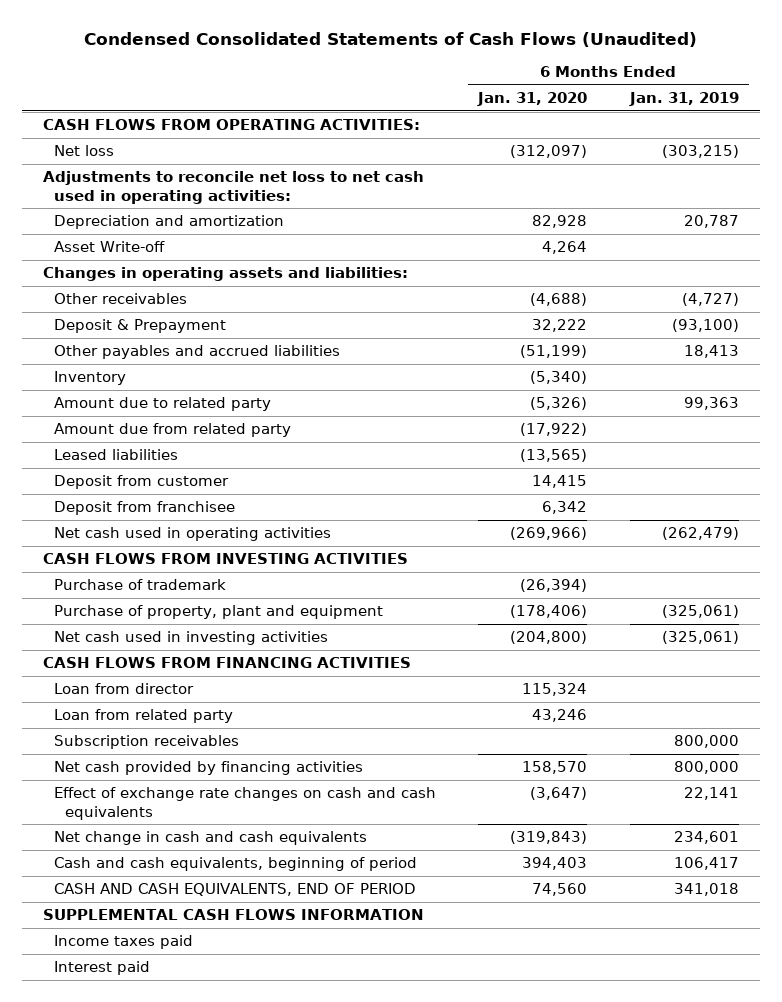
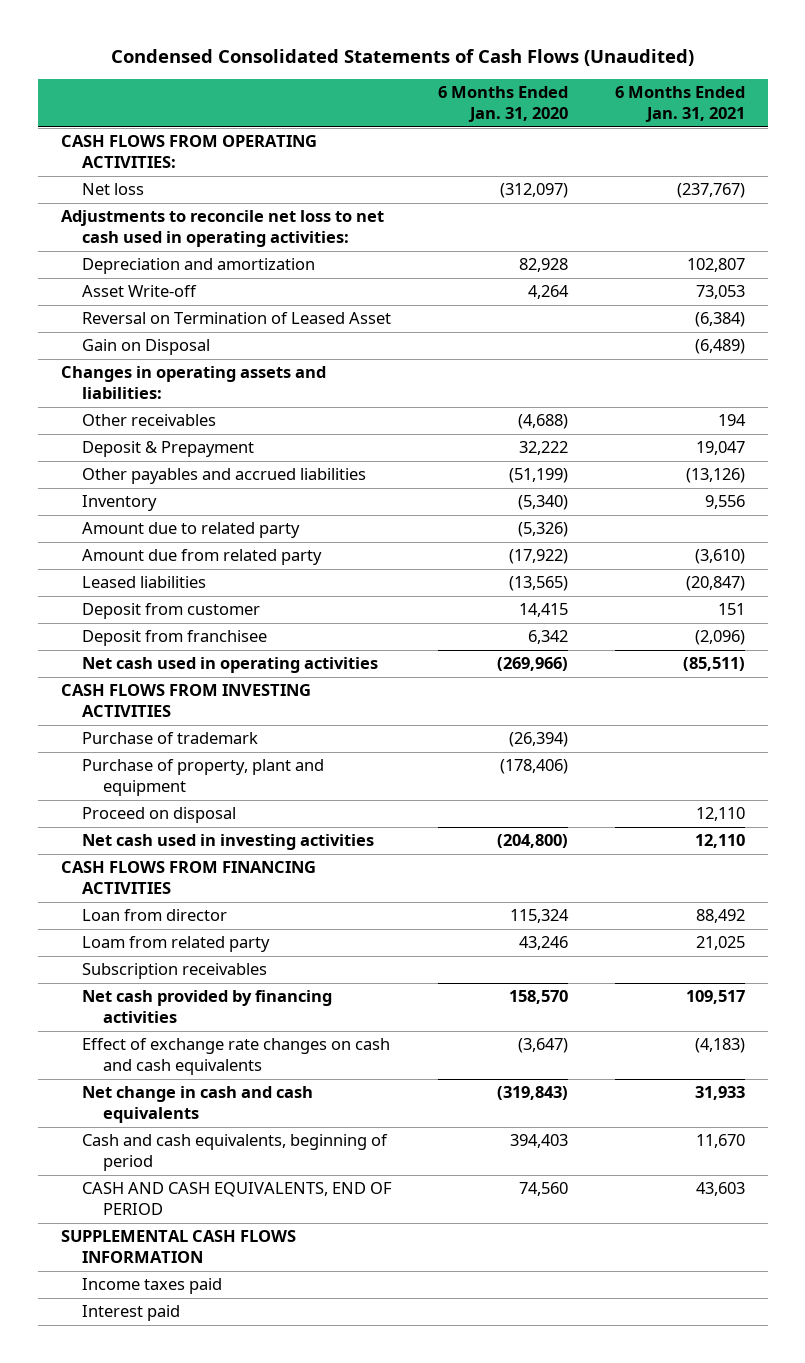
- | 6 Months Ended Jan. 31, 2020 | 6 Months Ended Jan. 31, 2019
+ | 6 Months Ended Jan. 31, 2020 | 6 Months Ended Jan. 31, 2021
+ Reversal on Termination of Leased Asset | | (6,384)
+ Gain on Disposal | | (6,489)
+ Proceed on disposal | | 12,110
- Loan from related party | 43,246 |
+ Loam from related party | 43,246 | 21,025

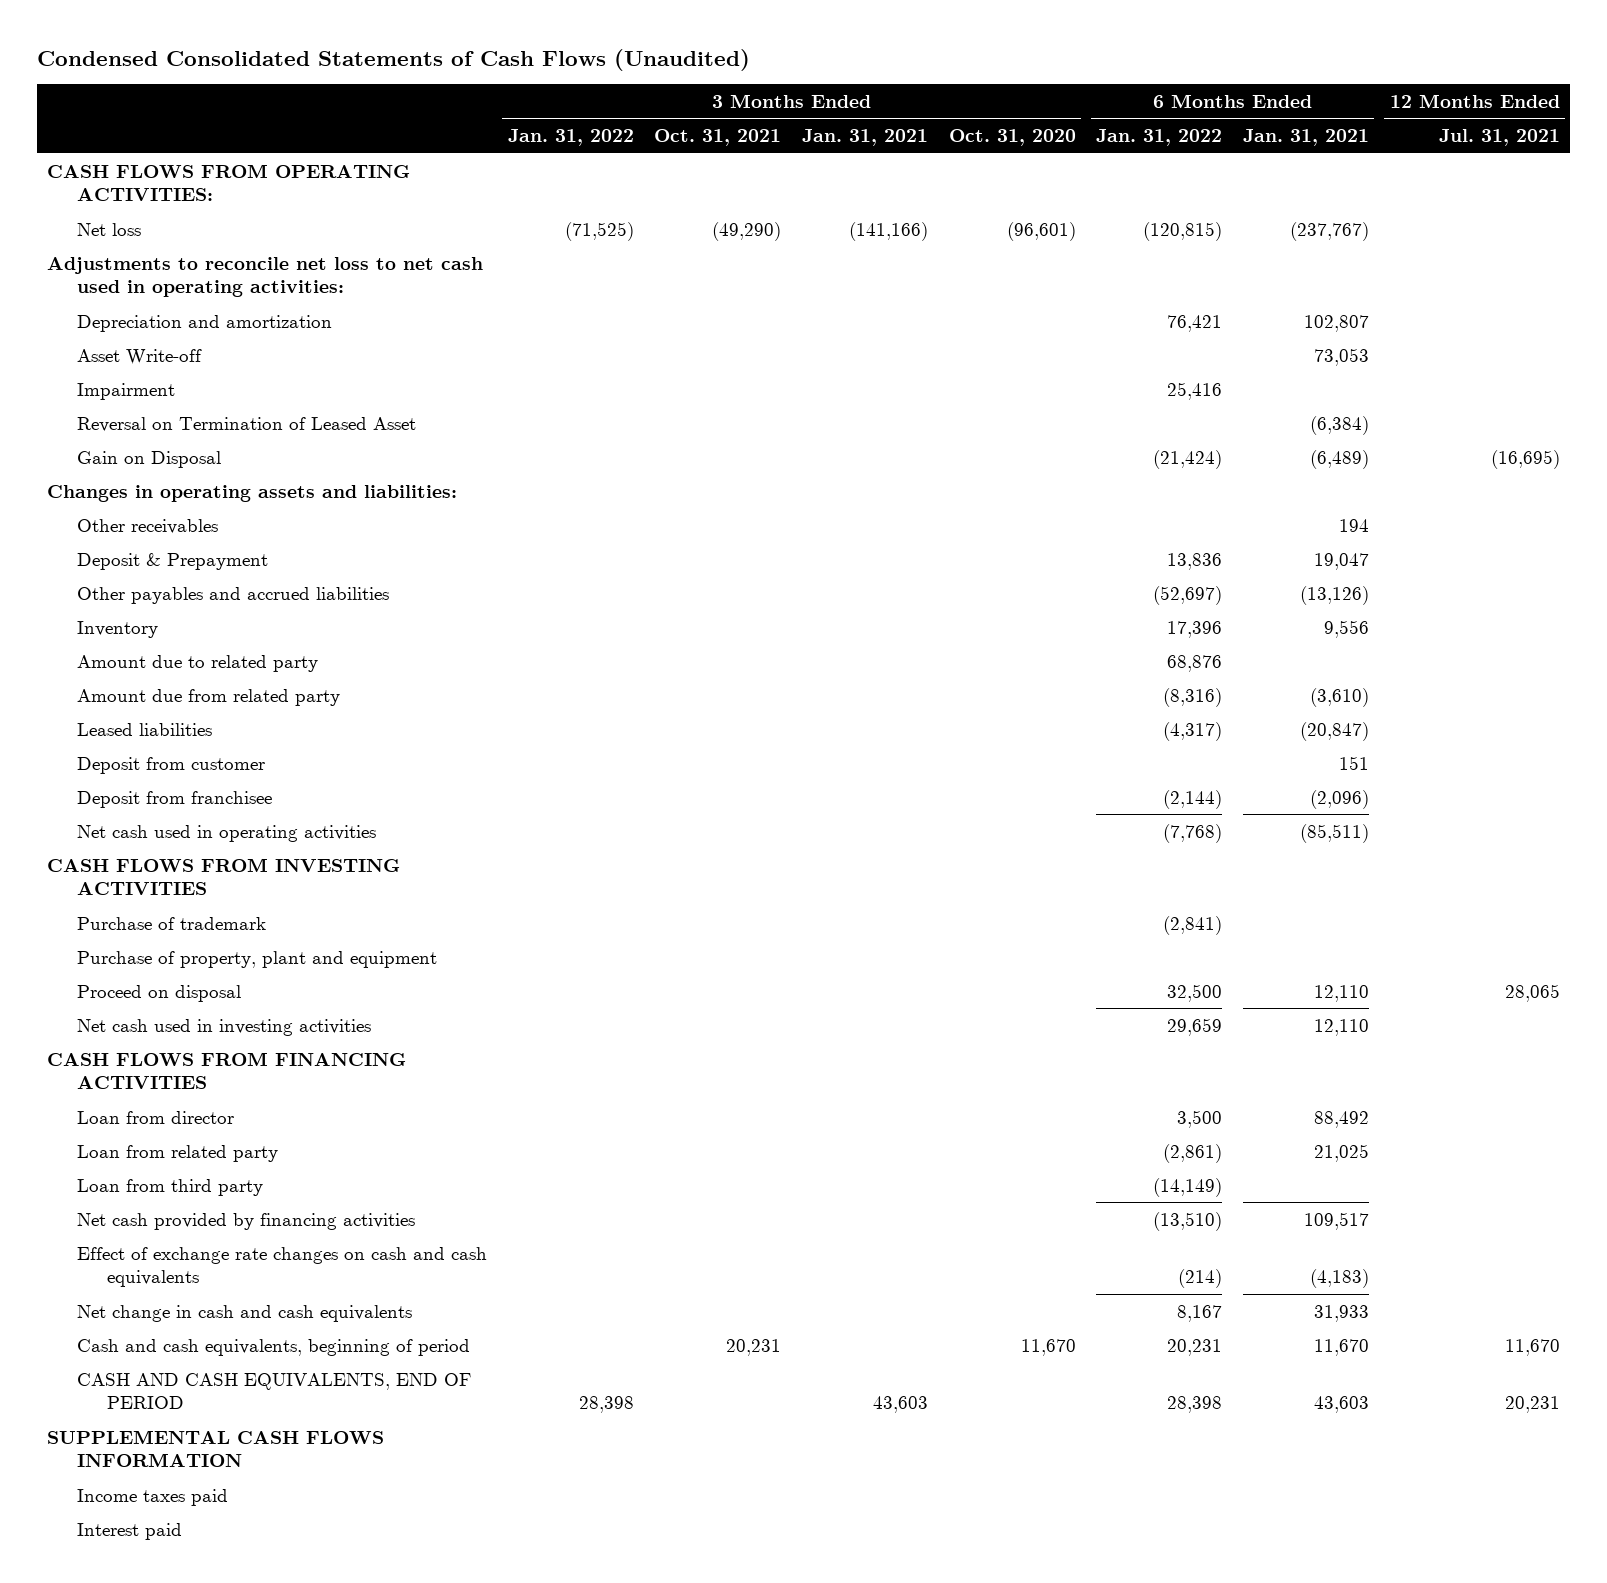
- | 6 Months Ended Jan. 31, 2020 | 6 Months Ended Jan. 31, 2021
+ | 3 Months Ended Jan. 31, 2022 | 3 Months Ended Oct. 31, 2021 | 3 Months Ended Jan. 31, 2021 | 3 Months Ended Oct. 31, 2020 | 6 Months Ended Jan. 31, 2022 | 6 Months Ended Jan. 31, 2021 | 12 Months Ended Jul. 31, 2021
+ Impairment | | | | | 25,416 | |
- Loam from related party | 43,246 | 21,025
- Subscription receivables
+ Loan from related party | | | | | (2,861) | 21,025 |
+ Loan from third party | | | | | (14,149) | |

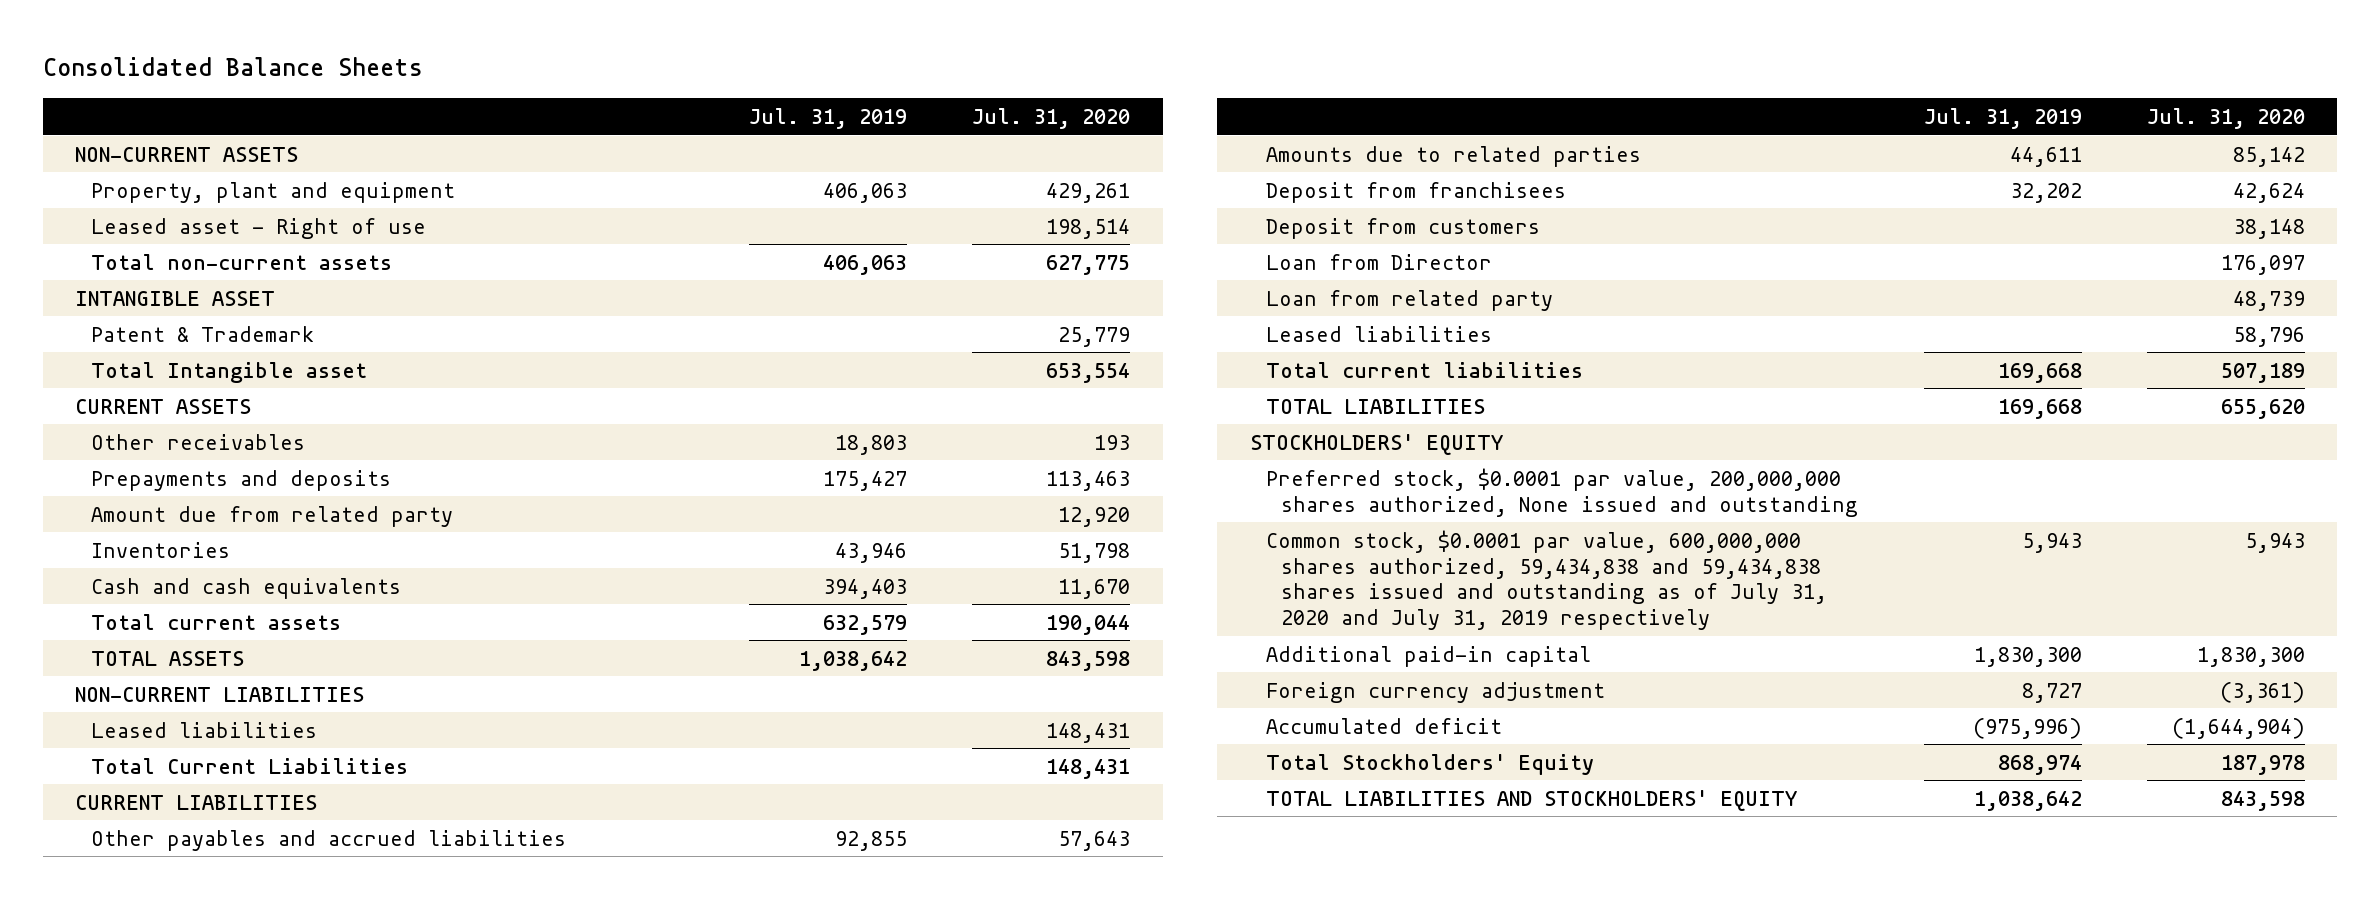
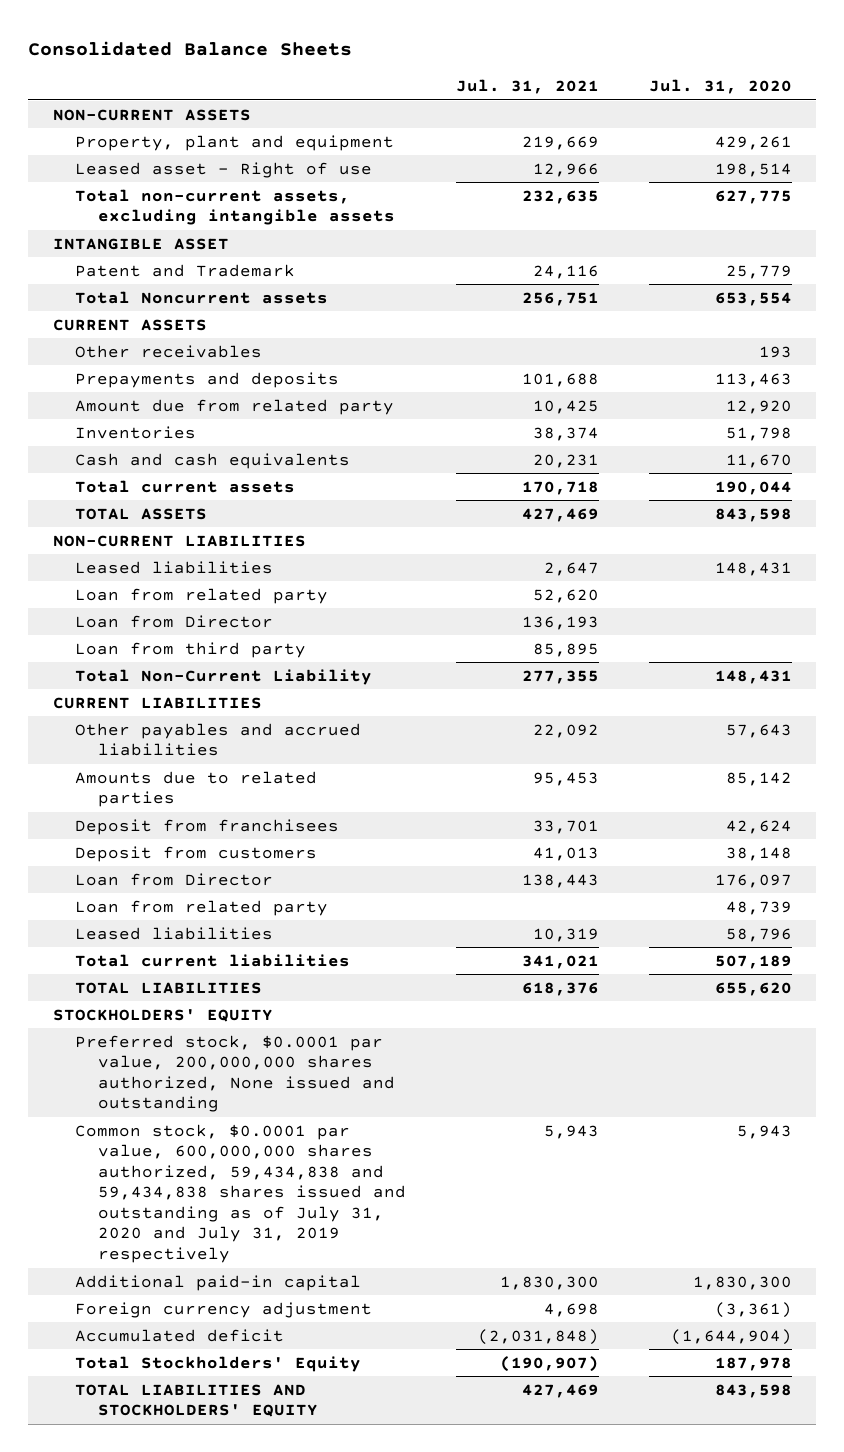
- | Jul. 31, 2019 | Jul. 31, 2020
+ | Jul. 31, 2021 | Jul. 31, 2020
- Total non-current assets | 406,063 | 627,775
+ Total non-current assets, excluding intangible assets | 232,635 | 627,775
- Patent & Trademark | | 25,779
- Total Intangible asset | | 653,554
+ Patent and Trademark | 24,116 | 25,779
+ Total Noncurrent assets | 256,751 | 653,554
- Total Current Liabilities | | 148,431
+ Loan from related party | 52,620 |
+ Loan from Director | 136,193 |
+ Loan from third party | 85,895 |
+ Total Non-Current Liability | 277,355 | 148,431

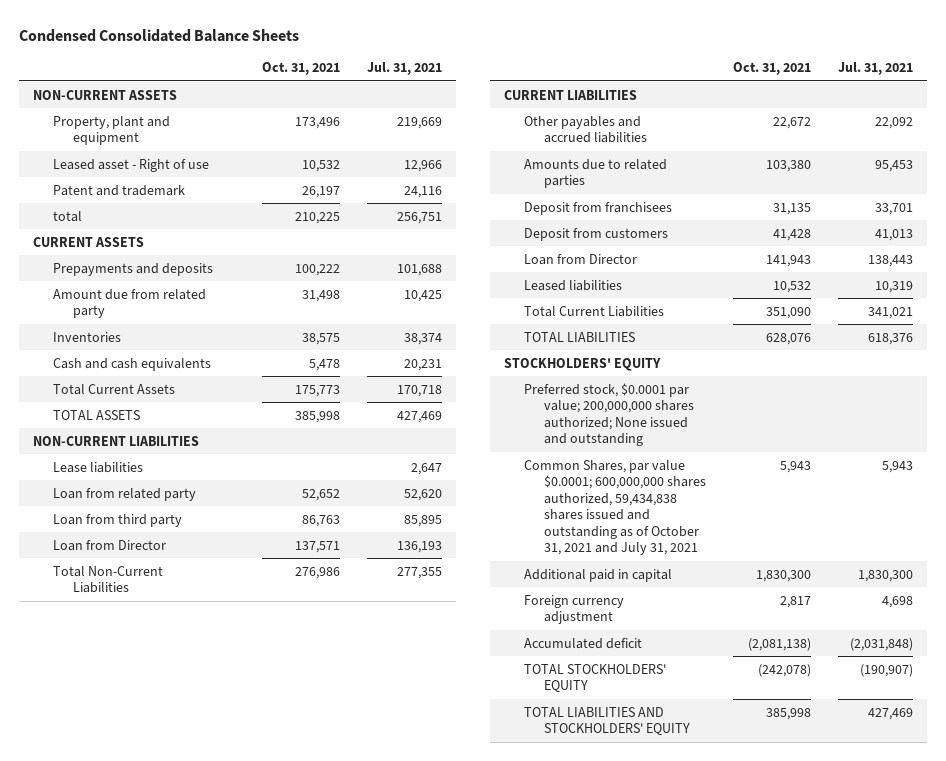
- Consolidated Balance Sheets
+ Condensed Consolidated Balance Sheets
- | Jul. 31, 2021 | Jul. 31, 2020
+ | Oct. 31, 2021 | Jul. 31, 2021
- Total non-current assets, excluding intangible assets | 232,635 | 627,775
- INTANGIBLE ASSET
- Patent and Trademark | 24,116 | 25,779
- Total Noncurrent assets | 256,751 | 653,554
+ Patent and trademark | 26,197 | 24,116
+ total | 210,225 | 256,751
- Other receivables | | 193
- Total current assets | 170,718 | 190,044
+ Total Current Assets | 175,773 | 170,718
- Leased liabilities | 2,647 | 148,431
+ Lease liabilities | | 2,647
- Total Non-Current Liability | 277,355 | 148,431
moved down: Loan from Director | 137,571 | 136,193
+ Total Non-Current Liabilities | 276,986 | 277,355
- Loan from related party | | 48,739
- Total current liabilities | 341,021 | 507,189
+ Total Current Liabilities | 351,090 | 341,021
- Preferred stock, $0.0001 par value, 200,000,000 shares authorized, None issued and outstanding
- Common stock, $0.0001 par value, 600,000,000 shares authorized, 59,434,838 and 59,434,838 shares issued and outstanding as of July 31, 2020 and July 31, 2019 respectively | 5,943 | 5,943
- Additional paid-in capital | 1,830,300 | 1,830,300
+ Preferred stock, $0.0001 par value; 200,000,000 shares authorized; None issued and outstanding
+ Common Shares, par value $0.0001; 600,000,000 shares authorized, 59,434,838 shares issued and outstanding as of October 31, 2021 and July 31, 2021 | 5,943 | 5,943
+ Additional paid in capital | 1,830,300 | 1,830,300
- Total Stockholders' Equity | (190,907) | 187,978
+ TOTAL STOCKHOLDERS' EQUITY | (242,078) | (190,907)

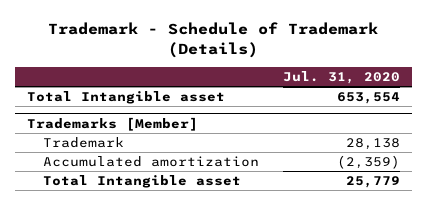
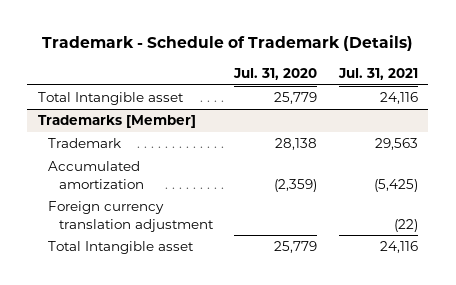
- | Jul. 31, 2020
+ | Jul. 31, 2020 | Jul. 31, 2021
- Total Intangible asset | 653,554
+ Total Intangible asset | 25,779 | 24,116
@ Trademarks [Member]
+ Foreign currency translation adjustment | | (22)

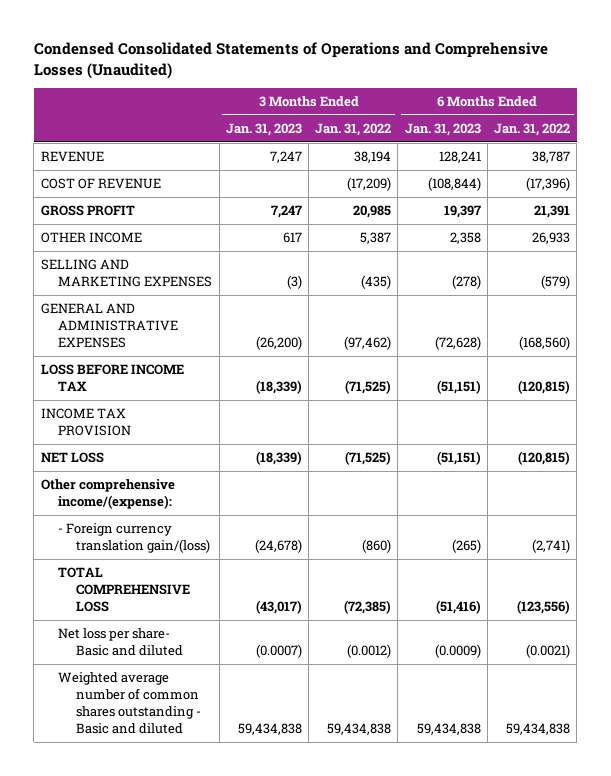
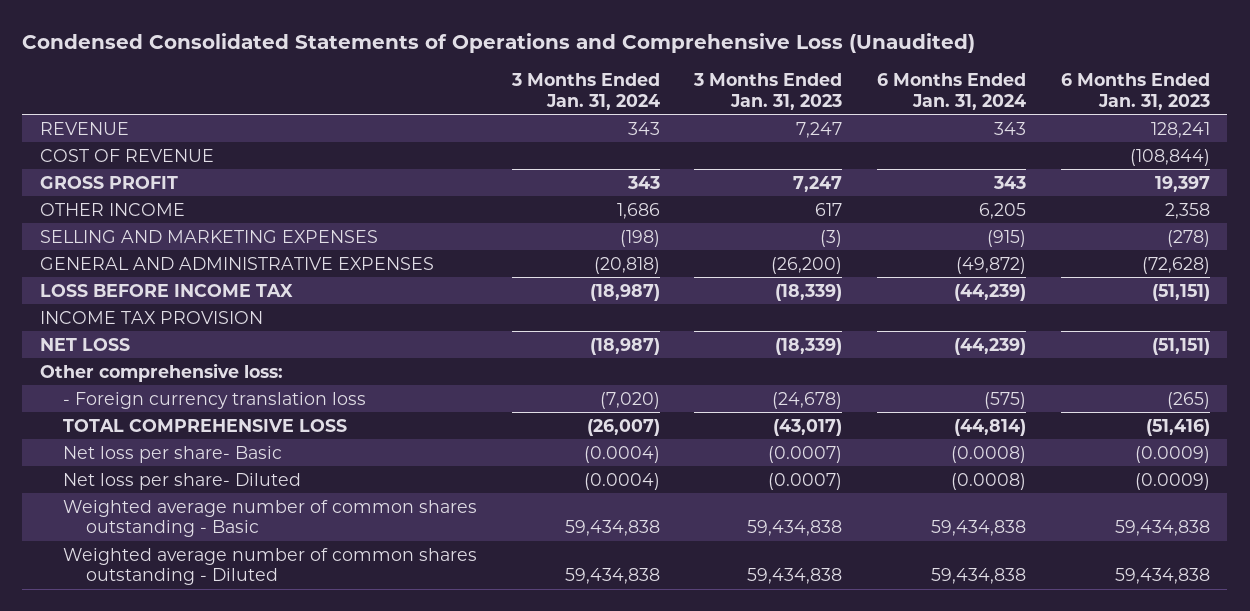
- Condensed Consolidated Statements of Operations and Comprehensive Losses (Unaudited)
+ Condensed Consolidated Statements of Operations and Comprehensive Loss (Unaudited)
- | 3 Months Ended Jan. 31, 2023 | 3 Months Ended Jan. 31, 2022 | 6 Months Ended Jan. 31, 2023 | 6 Months Ended Jan. 31, 2022
+ | 3 Months Ended Jan. 31, 2024 | 3 Months Ended Jan. 31, 2023 | 6 Months Ended Jan. 31, 2024 | 6 Months Ended Jan. 31, 2023
- Other comprehensive income/(expense):
- - Foreign currency translation gain/(loss) | (24,678) | (860) | (265) | (2,741)
+ Other comprehensive loss:
+ - Foreign currency translation loss | (7,020) | (24,678) | (575) | (265)
- Net loss per share- Basic and diluted | (0.0007) | (0.0012) | (0.0009) | (0.0021)
- Weighted average number of common shares outstanding - Basic and diluted | 59,434,838 | 59,434,838 | 59,434,838 | 59,434,838
+ Net loss per share- Basic | (0.0004) | (0.0007) | (0.0008) | (0.0009)
+ Net loss per share- Diluted | (0.0004) | (0.0007) | (0.0008) | (0.0009)
+ Weighted average number of common shares outstanding - Basic | 59,434,838 | 59,434,838 | 59,434,838 | 59,434,838
+ Weighted average number of common shares outstanding - Diluted | 59,434,838 | 59,434,838 | 59,434,838 | 59,434,838

